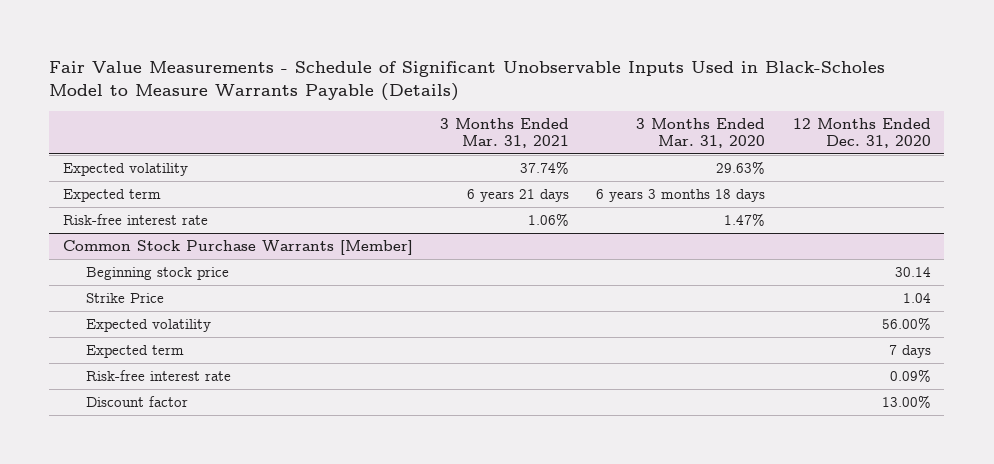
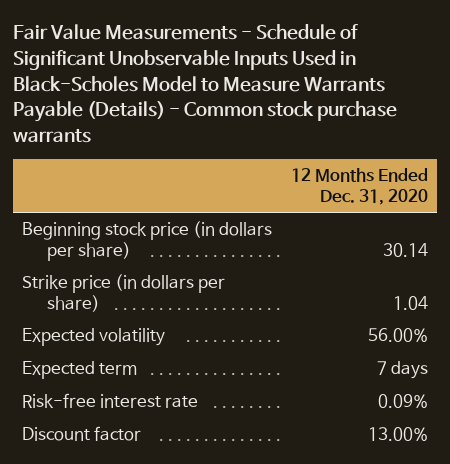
- Fair Value Measurements - Schedule of Significant Unobservable Inputs Used in Black-Scholes Model to Measure Warrants Payable (Details)
+ Fair Value Measurements - Schedule of Significant Unobservable Inputs Used in Black-Scholes Model to Measure Warrants Payable (Details) - Common stock purchase warrants
- | 3 Months Ended Mar. 31, 2021 | 3 Months Ended Mar. 31, 2020 | 12 Months Ended Dec. 31, 2020
+ | 12 Months Ended Dec. 31, 2020
- Expected volatility | 37.74% | 29.63% |
- Expected term | 6 years 21 days | 6 years 3 months 18 days |
- Risk-free interest rate | 1.06% | 1.47% |
- Common Stock Purchase Warrants [Member]
- Beginning stock price | | | 30.14
- Strike Price | | | 1.04
+ Beginning stock price (in dollars per share) | 30.14
+ Strike price (in dollars per share) | 1.04

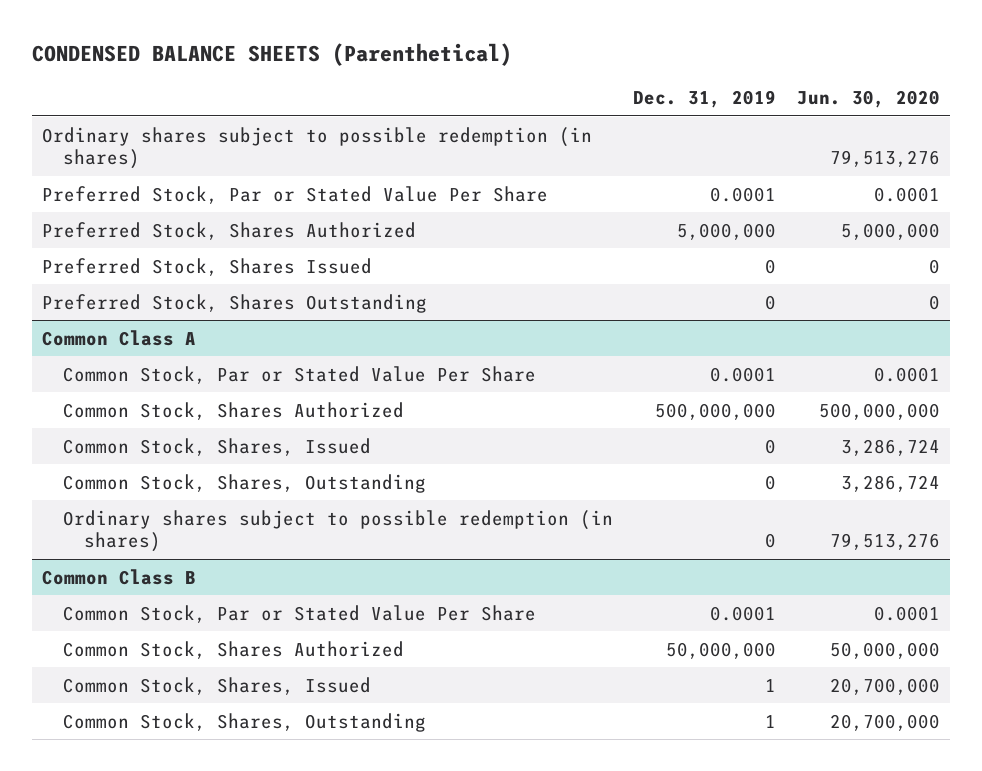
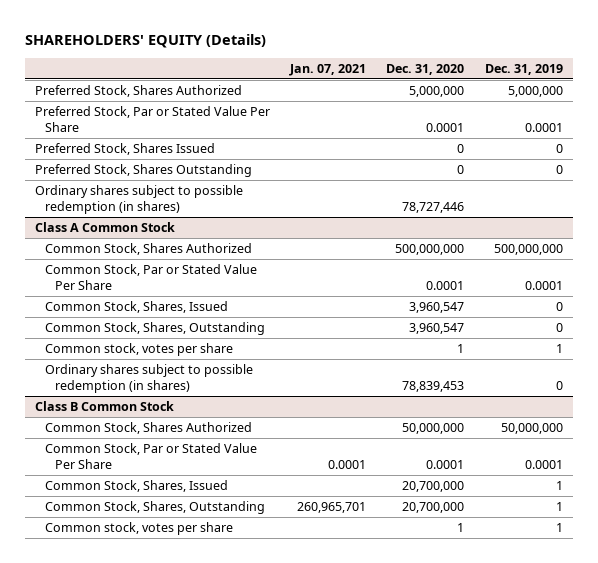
- CONDENSED BALANCE SHEETS (Parenthetical)
+ SHAREHOLDERS' EQUITY (Details)
- | Dec. 31, 2019 | Jun. 30, 2020
+ | Jan. 07, 2021 | Dec. 31, 2020 | Dec. 31, 2019
moved down: Preferred Stock, Par or Stated Value Per Share | | 0.0001 | 0.0001
- Common Class A
- Common Stock, Par or Stated Value Per Share | 0.0001 | 0.0001
moved down: Ordinary shares subject to possible redemption (in shares) | | 78,727,446 |
+ Class A Common Stock
+ Common Stock, Par or Stated Value Per Share | | 0.0001 | 0.0001
+ Common stock, votes per share | | 1 | 1
- Common Class B
- Common Stock, Par or Stated Value Per Share | 0.0001 | 0.0001
+ Class B Common Stock
+ Common Stock, Par or Stated Value Per Share | 0.0001 | 0.0001 | 0.0001
+ Common stock, votes per share | | 1 | 1

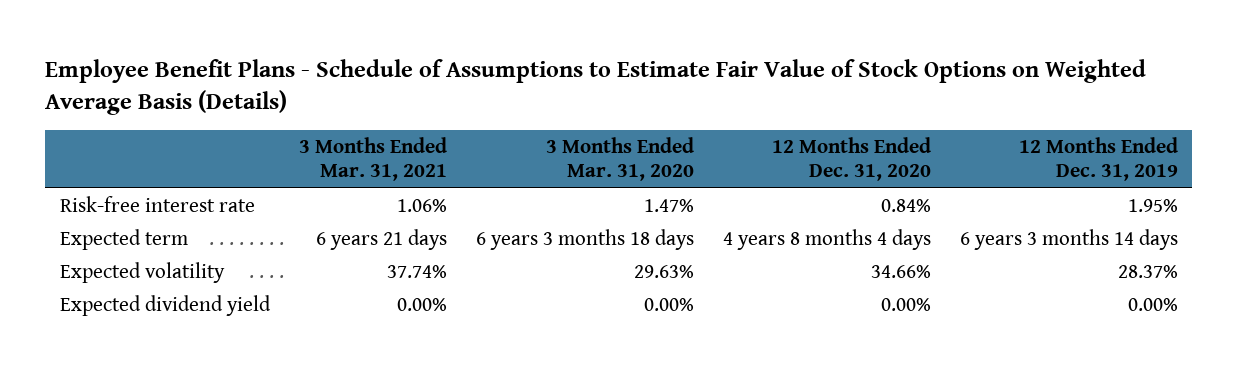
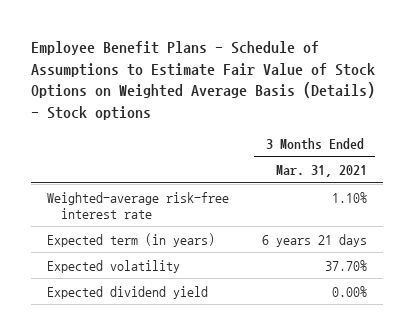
- Employee Benefit Plans - Schedule of Assumptions to Estimate Fair Value of Stock Options on Weighted Average Basis (Details)
+ Employee Benefit Plans - Schedule of Assumptions to Estimate Fair Value of Stock Options on Weighted Average Basis (Details) - Stock options
- | 3 Months Ended Mar. 31, 2021 | 3 Months Ended Mar. 31, 2020 | 12 Months Ended Dec. 31, 2020 | 12 Months Ended Dec. 31, 2019
+ | 3 Months Ended Mar. 31, 2021
- Risk-free interest rate | 1.06% | 1.47% | 0.84% | 1.95%
- Expected term | 6 years 21 days | 6 years 3 months 18 days | 4 years 8 months 4 days | 6 years 3 months 14 days
- Expected volatility | 37.74% | 29.63% | 34.66% | 28.37%
+ Weighted-average risk-free interest rate | 1.10%
+ Expected term (in years) | 6 years 21 days
+ Expected volatility | 37.70%

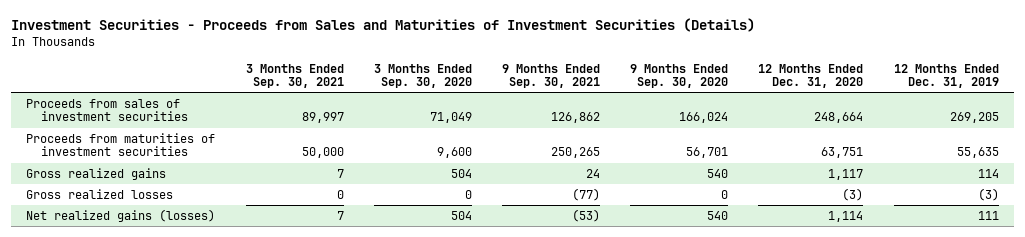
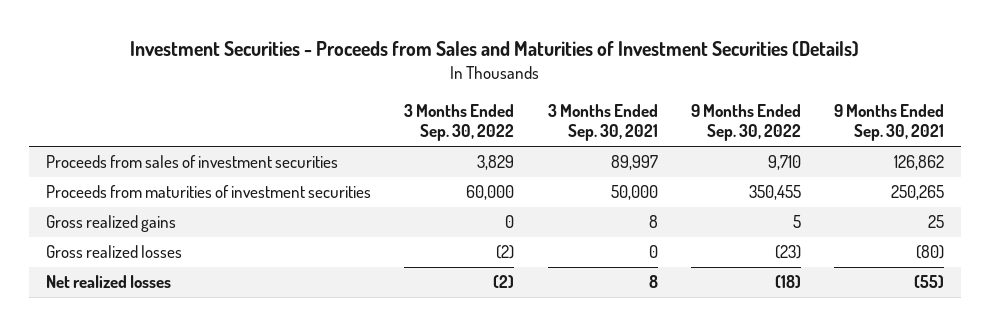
- | 3 Months Ended Sep. 30, 2021 | 3 Months Ended Sep. 30, 2020 | 9 Months Ended Sep. 30, 2021 | 9 Months Ended Sep. 30, 2020 | 12 Months Ended Dec. 31, 2020 | 12 Months Ended Dec. 31, 2019
+ | 3 Months Ended Sep. 30, 2022 | 3 Months Ended Sep. 30, 2021 | 9 Months Ended Sep. 30, 2022 | 9 Months Ended Sep. 30, 2021
- Gross realized gains | 7 | 504 | 24 | 540 | 1,117 | 114
- Gross realized losses | 0 | 0 | (77) | 0 | (3) | (3)
- Net realized gains (losses) | 7 | 504 | (53) | 540 | 1,114 | 111
+ Gross realized gains | 0 | 8 | 5 | 25
+ Gross realized losses | (2) | 0 | (23) | (80)
+ Net realized losses | (2) | 8 | (18) | (55)

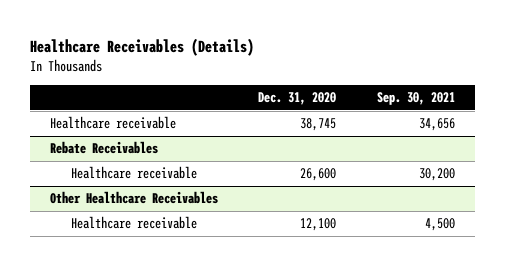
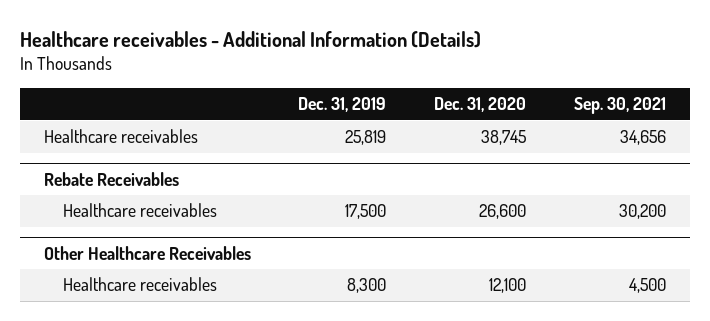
- Healthcare Receivables (Details)
+ Healthcare receivables - Additional Information (Details)
- | Dec. 31, 2020 | Sep. 30, 2021
+ | Dec. 31, 2019 | Dec. 31, 2020 | Sep. 30, 2021
- Healthcare receivable | 38,745 | 34,656
+ Healthcare receivables | 25,819 | 38,745 | 34,656
@ Rebate Receivables
- Healthcare receivable | 26,600 | 30,200
+ Healthcare receivables | 17,500 | 26,600 | 30,200
@ Other Healthcare Receivables
- Healthcare receivable | 12,100 | 4,500
+ Healthcare receivables | 8,300 | 12,100 | 4,500

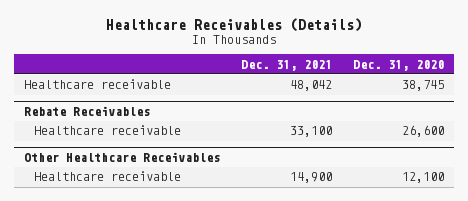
- Healthcare receivables - Additional Information (Details)
+ Healthcare Receivables (Details)
- | Dec. 31, 2019 | Dec. 31, 2020 | Sep. 30, 2021
+ | Dec. 31, 2021 | Dec. 31, 2020
- Healthcare receivables | 25,819 | 38,745 | 34,656
+ Healthcare receivable | 48,042 | 38,745
@ Rebate Receivables
- Healthcare receivables | 17,500 | 26,600 | 30,200
+ Healthcare receivable | 33,100 | 26,600
@ Other Healthcare Receivables
- Healthcare receivables | 8,300 | 12,100 | 4,500
+ Healthcare receivable | 14,900 | 12,100

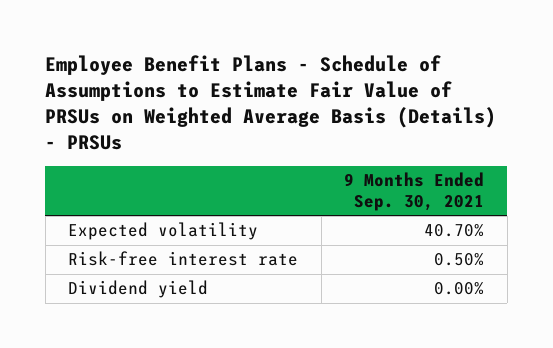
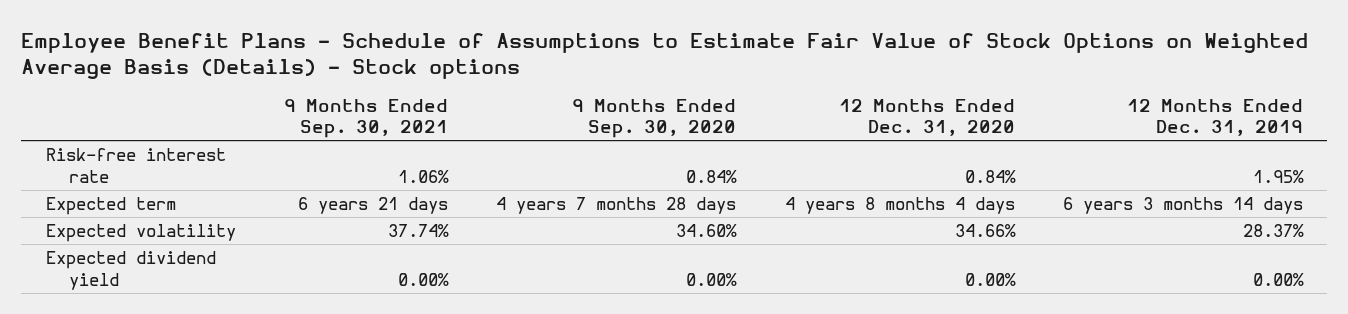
- Employee Benefit Plans - Schedule of Assumptions to Estimate Fair Value of PRSUs on Weighted Average Basis (Details) - PRSUs
+ Employee Benefit Plans - Schedule of Assumptions to Estimate Fair Value of Stock Options on Weighted Average Basis (Details) - Stock options
- | 9 Months Ended Sep. 30, 2021
+ | 9 Months Ended Sep. 30, 2021 | 9 Months Ended Sep. 30, 2020 | 12 Months Ended Dec. 31, 2020 | 12 Months Ended Dec. 31, 2019
- Expected volatility | 40.70%
- Risk-free interest rate | 0.50%
- Dividend yield | 0.00%
+ Risk-free interest rate | 1.06% | 0.84% | 0.84% | 1.95%
+ Expected term | 6 years 21 days | 4 years 7 months 28 days | 4 years 8 months 4 days | 6 years 3 months 14 days
+ Expected volatility | 37.74% | 34.60% | 34.66% | 28.37%
+ Expected dividend yield | 0.00% | 0.00% | 0.00% | 0.00%

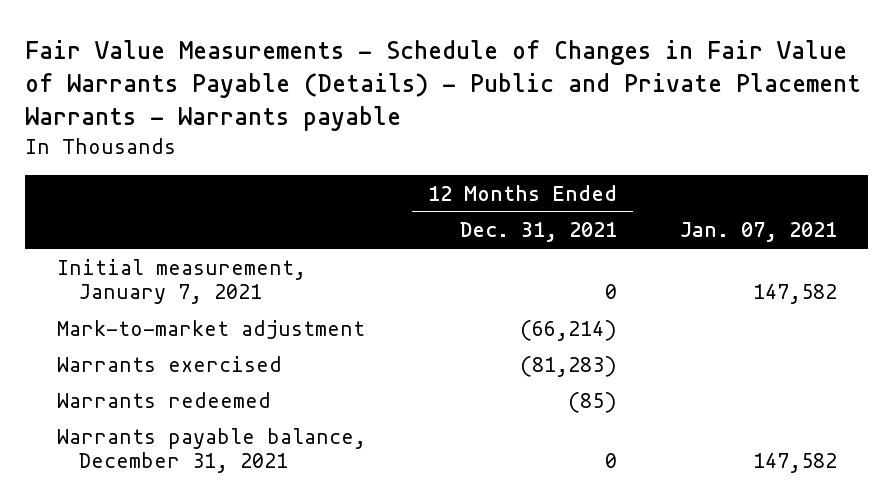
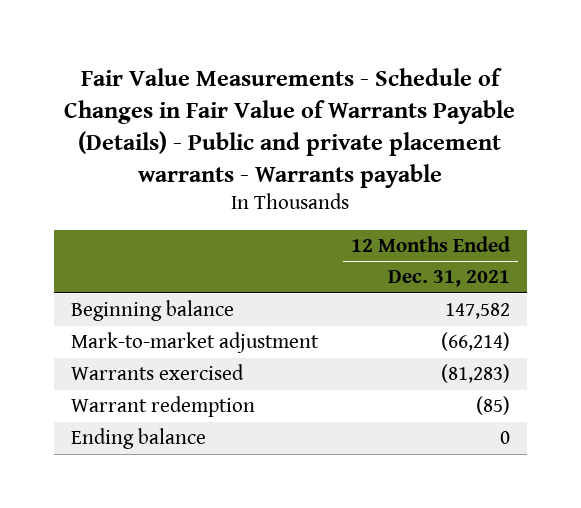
- Fair Value Measurements - Schedule of Changes in Fair Value of Warrants Payable (Details) - Public and Private Placement Warrants - Warrants payable
+ Fair Value Measurements - Schedule of Changes in Fair Value of Warrants Payable (Details) - Public and private placement warrants - Warrants payable
- | 12 Months Ended Dec. 31, 2021 | Jan. 07, 2021
+ | 12 Months Ended Dec. 31, 2021
- Initial measurement, January 7, 2021 | 0 | 147,582
+ Beginning balance | 147,582
- Warrants redeemed | (85) |
- Warrants payable balance, December 31, 2021 | 0 | 147,582
+ Warrant redemption | (85)
+ Ending balance | 0

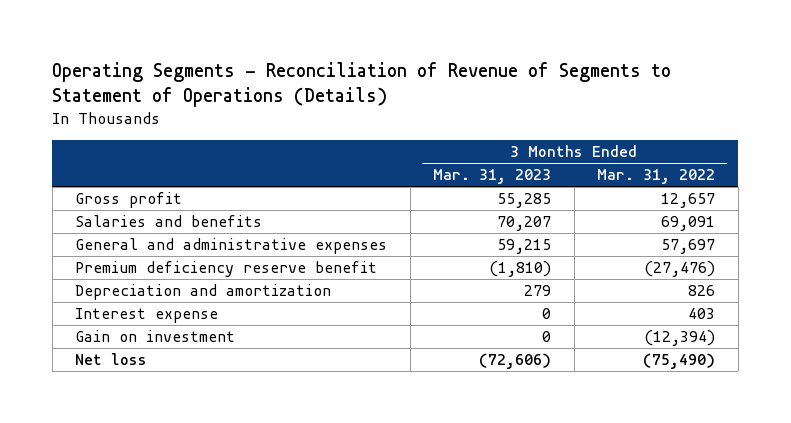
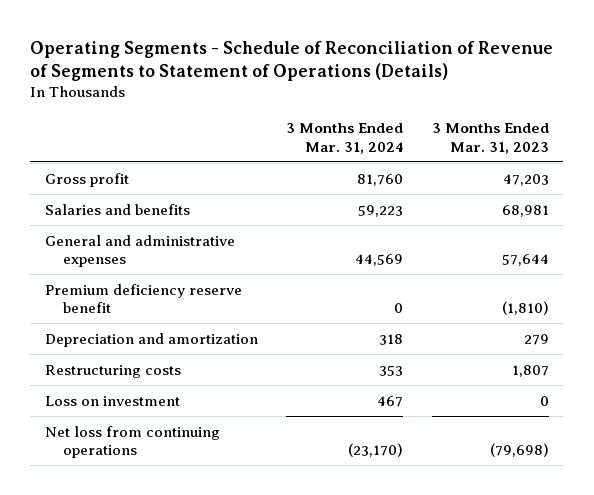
- Operating Segments - Reconciliation of Revenue of Segments to Statement of Operations (Details)
+ Operating Segments - Schedule of Reconciliation of Revenue of Segments to Statement of Operations (Details)
- | 3 Months Ended Mar. 31, 2023 | 3 Months Ended Mar. 31, 2022
+ | 3 Months Ended Mar. 31, 2024 | 3 Months Ended Mar. 31, 2023
- Gross profit | 55,285 | 12,657
- Salaries and benefits | 70,207 | 69,091
- General and administrative expenses | 59,215 | 57,697
+ Gross profit | 81,760 | 47,203
+ Salaries and benefits | 59,223 | 68,981
+ General and administrative expenses | 44,569 | 57,644
- Interest expense | 0 | 403
- Gain on investment | 0 | (12,394)
- Net loss | (72,606) | (75,490)
+ Restructuring costs | 353 | 1,807
+ Loss on investment | 467 | 0
+ Net loss from continuing operations | (23,170) | (79,698)

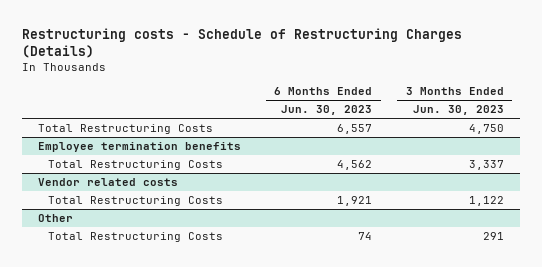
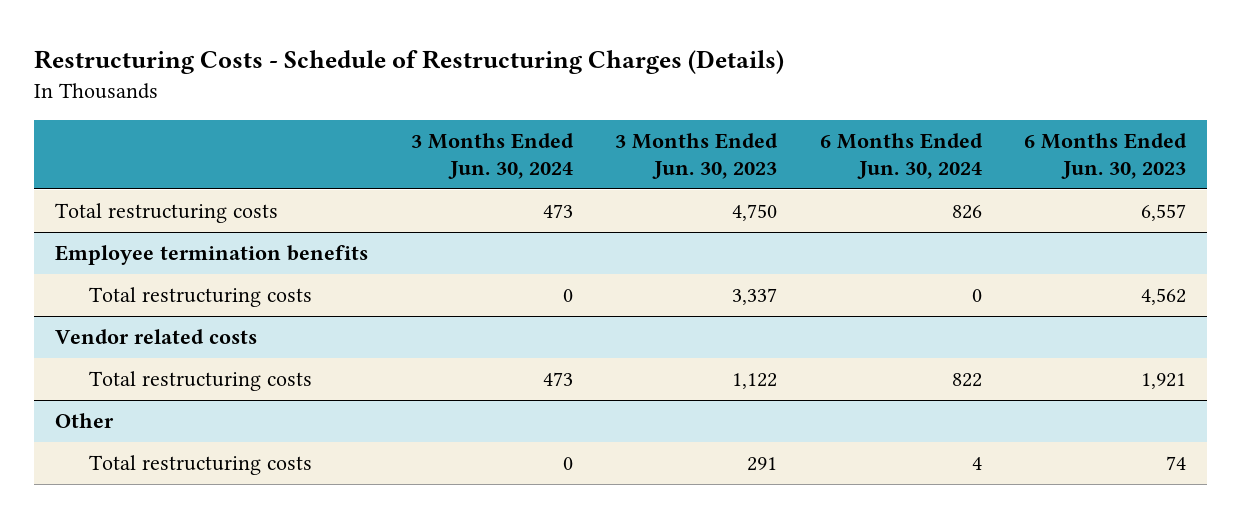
- Restructuring costs - Schedule of Restructuring Charges (Details)
+ Restructuring Costs - Schedule of Restructuring Charges (Details)
- | 6 Months Ended Jun. 30, 2023 | 3 Months Ended Jun. 30, 2023
+ | 3 Months Ended Jun. 30, 2024 | 3 Months Ended Jun. 30, 2023 | 6 Months Ended Jun. 30, 2024 | 6 Months Ended Jun. 30, 2023
- Total Restructuring Costs | 6,557 | 4,750
+ Total restructuring costs | 473 | 4,750 | 826 | 6,557
@ Employee termination benefits
- Total Restructuring Costs | 4,562 | 3,337
+ Total restructuring costs | 0 | 3,337 | 0 | 4,562
@ Vendor related costs
- Total Restructuring Costs | 1,921 | 1,122
+ Total restructuring costs | 473 | 1,122 | 822 | 1,921
@ Other
- Total Restructuring Costs | 74 | 291
+ Total restructuring costs | 0 | 291 | 4 | 74

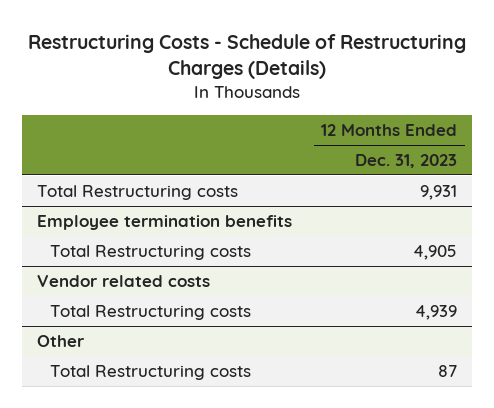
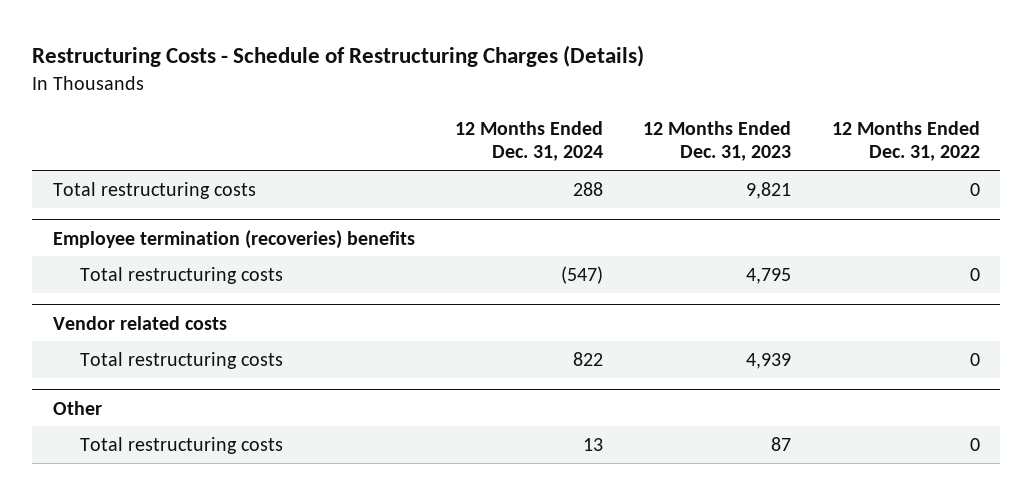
- | 12 Months Ended Dec. 31, 2023
+ | 12 Months Ended Dec. 31, 2024 | 12 Months Ended Dec. 31, 2023 | 12 Months Ended Dec. 31, 2022
- Total Restructuring costs | 9,931
- Employee termination benefits
- Total Restructuring costs | 4,905
+ Total restructuring costs | 288 | 9,821 | 0
+ Employee termination (recoveries) benefits
+ Total restructuring costs | (547) | 4,795 | 0
@ Vendor related costs
- Total Restructuring costs | 4,939
+ Total restructuring costs | 822 | 4,939 | 0
@ Other
- Total Restructuring costs | 87
+ Total restructuring costs | 13 | 87 | 0

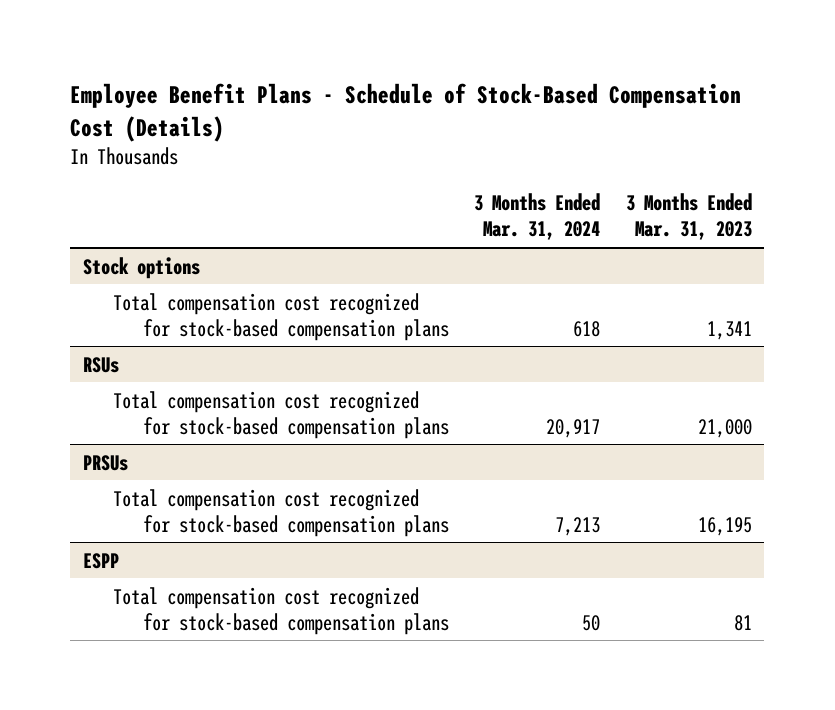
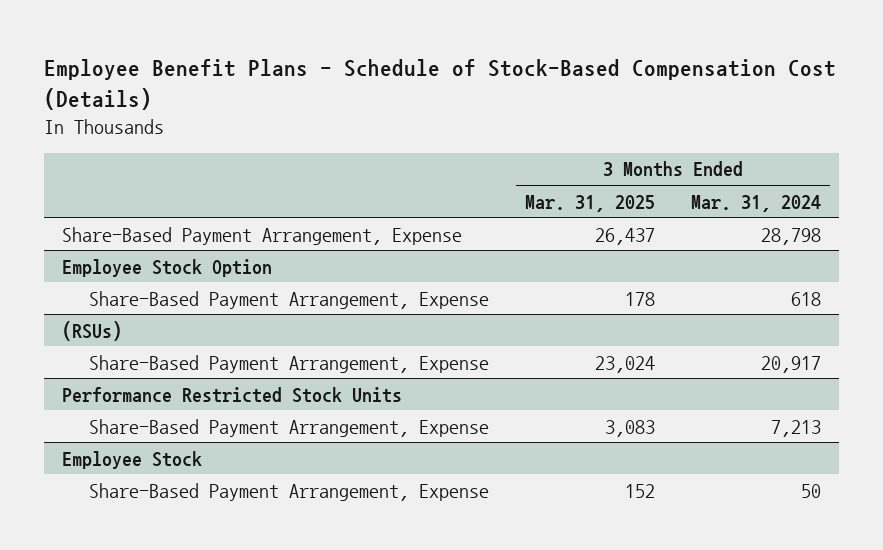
- | 3 Months Ended Mar. 31, 2024 | 3 Months Ended Mar. 31, 2023
+ | 3 Months Ended Mar. 31, 2025 | 3 Months Ended Mar. 31, 2024
- Stock options
- Total compensation cost recognized for stock-based compensation plans | 618 | 1,341
- RSUs
- Total compensation cost recognized for stock-based compensation plans | 20,917 | 21,000
- PRSUs
- Total compensation cost recognized for stock-based compensation plans | 7,213 | 16,195
- ESPP
- Total compensation cost recognized for stock-based compensation plans | 50 | 81
+ Share-Based Payment Arrangement, Expense | 26,437 | 28,798
+ Employee Stock Option
+ Share-Based Payment Arrangement, Expense | 178 | 618
+ (RSUs)
+ Share-Based Payment Arrangement, Expense | 23,024 | 20,917
+ Performance Restricted Stock Units
+ Share-Based Payment Arrangement, Expense | 3,083 | 7,213
+ Employee Stock
+ Share-Based Payment Arrangement, Expense | 152 | 50

